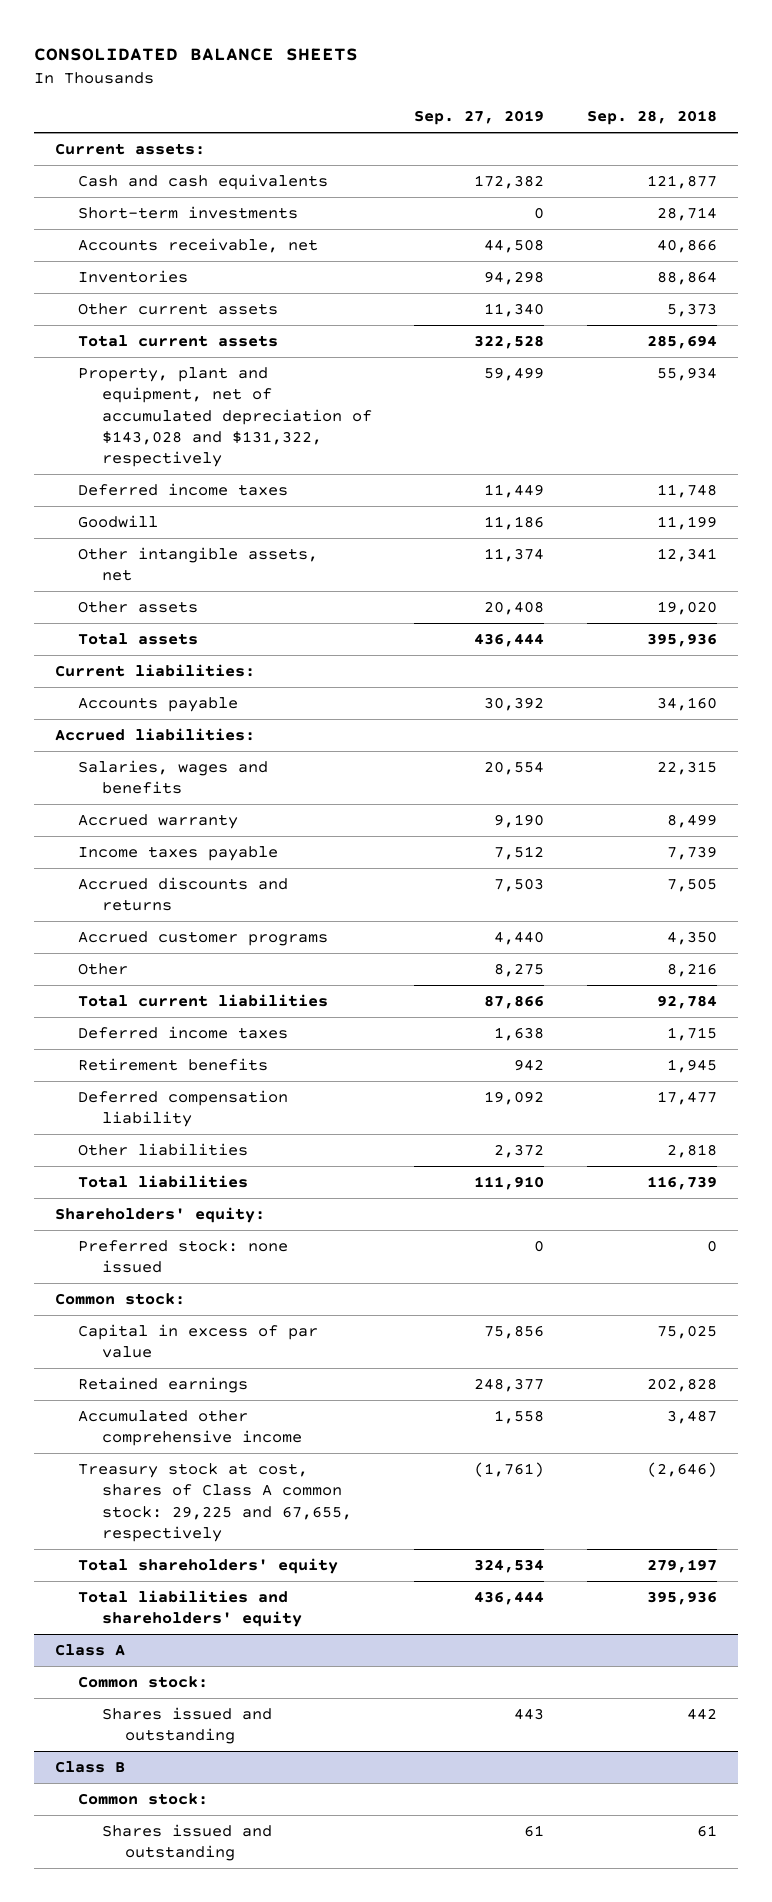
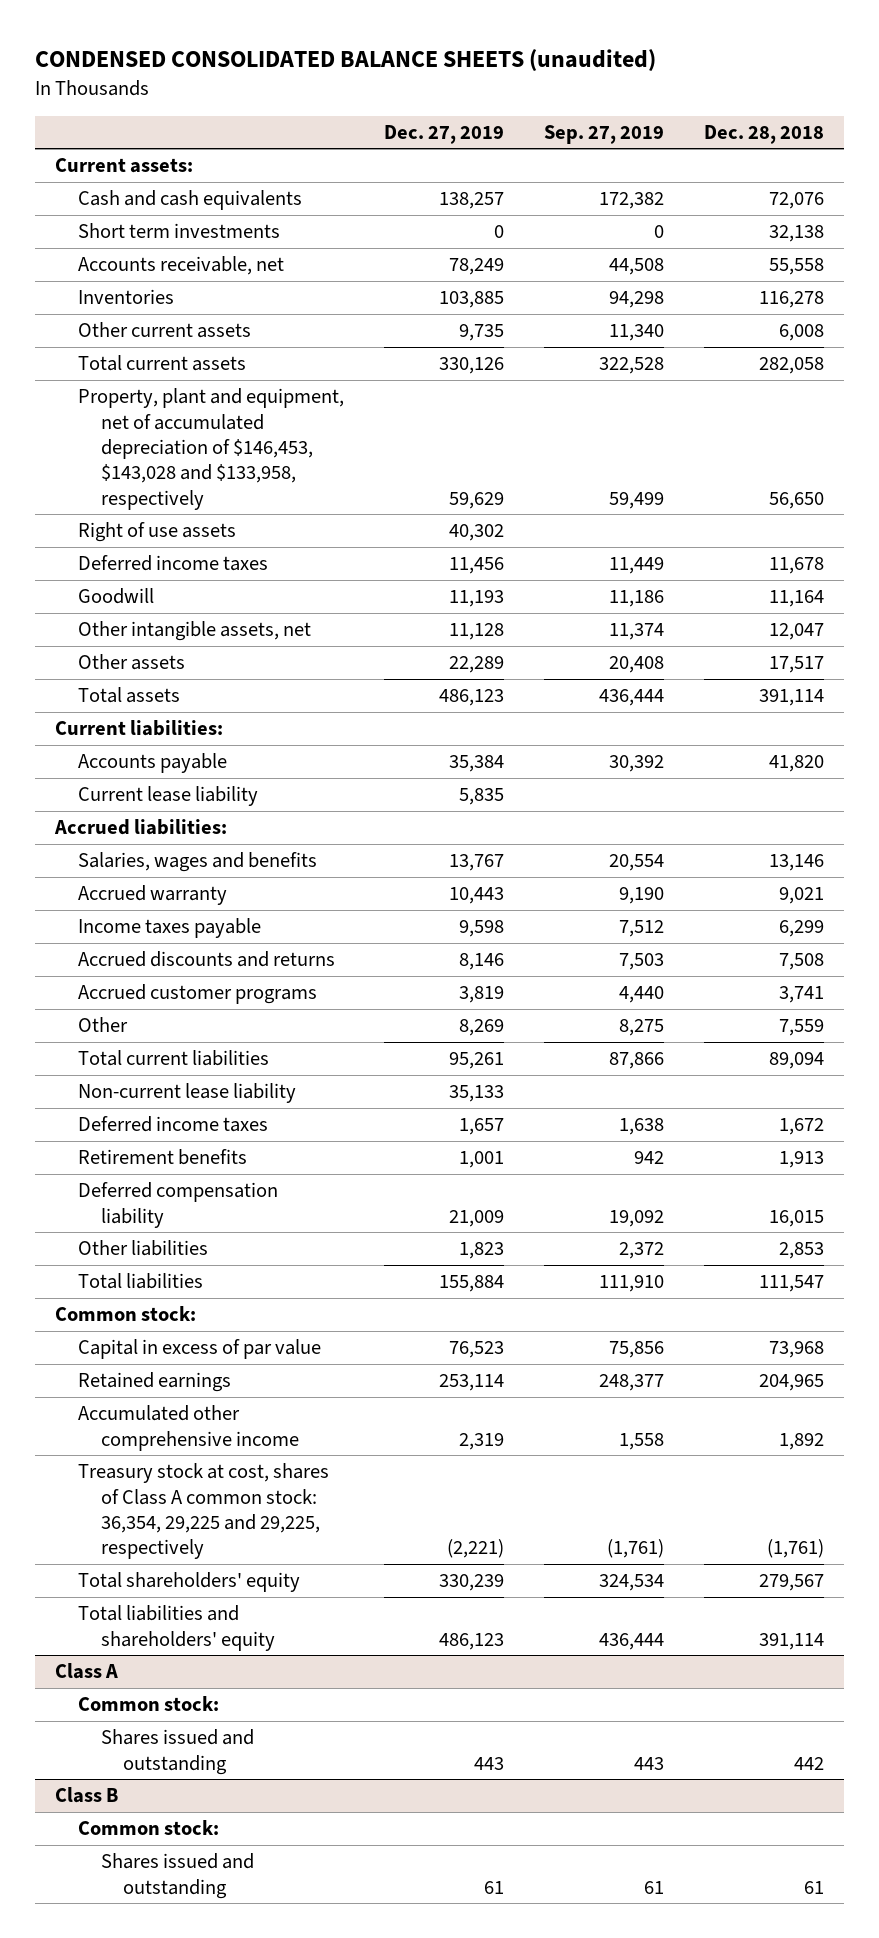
- CONSOLIDATED BALANCE SHEETS
+ CONDENSED CONSOLIDATED BALANCE SHEETS (unaudited)
- | Sep. 27, 2019 | Sep. 28, 2018
+ | Dec. 27, 2019 | Sep. 27, 2019 | Dec. 28, 2018
- Short-term investments | 0 | 28,714
+ Short term investments | 0 | 0 | 32,138
- Property, plant and equipment, net of accumulated depreciation of $143,028 and $131,322, respectively | 59,499 | 55,934
+ Property, plant and equipment, net of accumulated depreciation of $146,453, $143,028 and $133,958, respectively | 59,629 | 59,499 | 56,650
+ Right of use assets | 40,302 | |
+ Current lease liability | 5,835 | |
+ Non-current lease liability | 35,133 | |
- Shareholders' equity:
- Preferred stock: none issued | 0 | 0
- Treasury stock at cost, shares of Class A common stock: 29,225 and 67,655, respectively | (1,761) | (2,646)
+ Treasury stock at cost, shares of Class A common stock: 36,354, 29,225 and 29,225, respectively | (2,221) | (1,761) | (1,761)

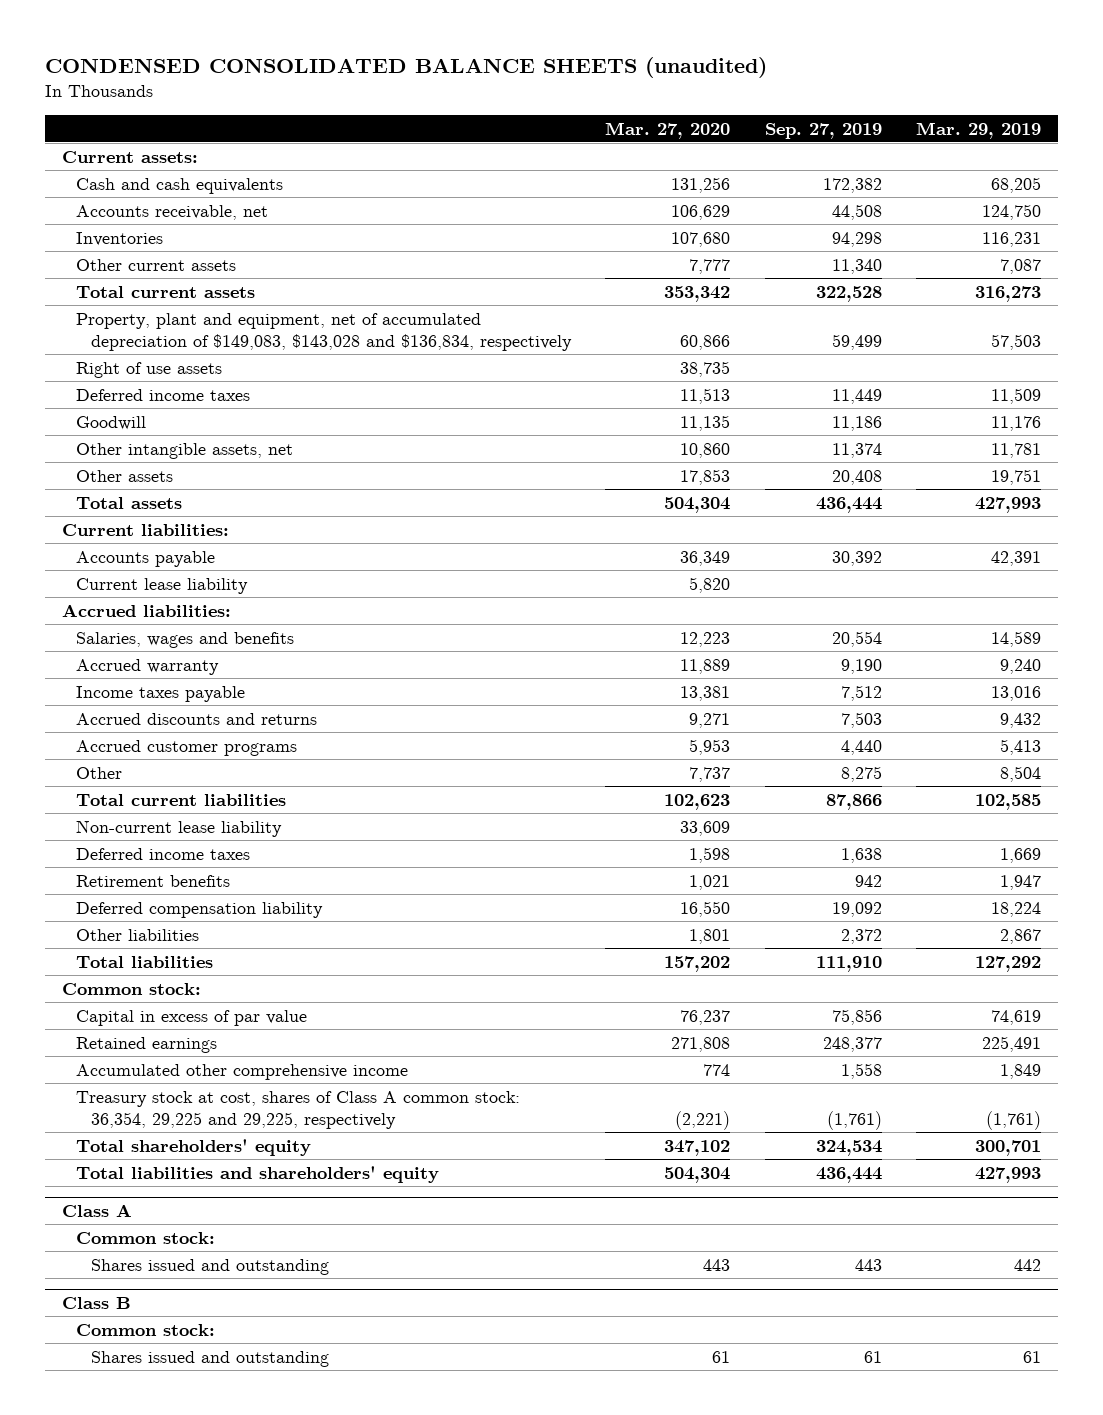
- | Dec. 27, 2019 | Sep. 27, 2019 | Dec. 28, 2018
+ | Mar. 27, 2020 | Sep. 27, 2019 | Mar. 29, 2019
- Short term investments | 0 | 0 | 32,138
- Property, plant and equipment, net of accumulated depreciation of $146,453, $143,028 and $133,958, respectively | 59,629 | 59,499 | 56,650
+ Property, plant and equipment, net of accumulated depreciation of $149,083, $143,028 and $136,834, respectively | 60,866 | 59,499 | 57,503

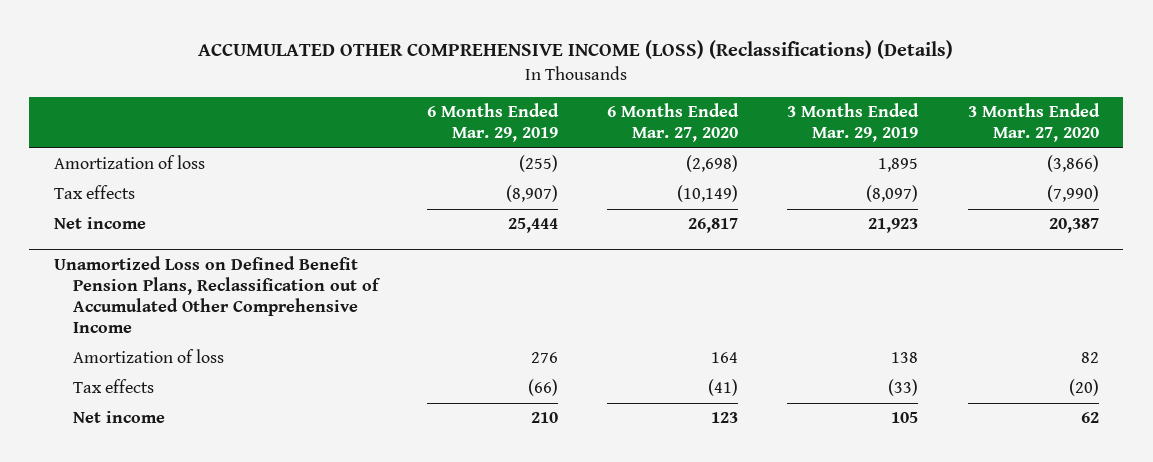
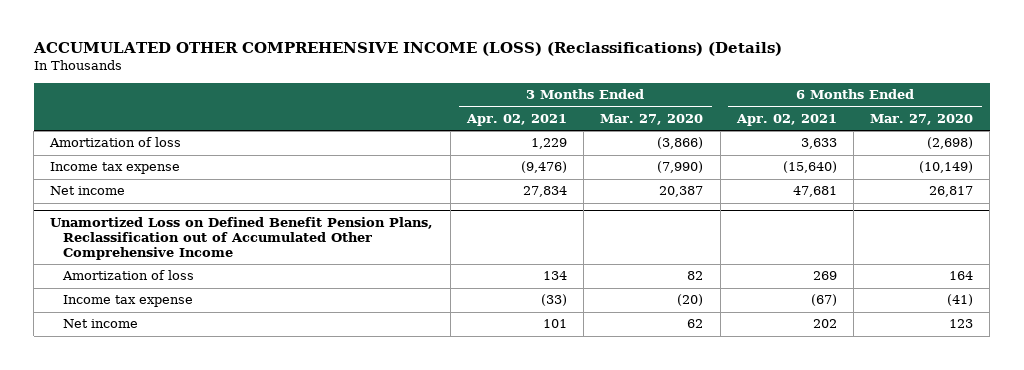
- | 6 Months Ended Mar. 29, 2019 | 6 Months Ended Mar. 27, 2020 | 3 Months Ended Mar. 29, 2019 | 3 Months Ended Mar. 27, 2020
+ | 3 Months Ended Apr. 02, 2021 | 3 Months Ended Mar. 27, 2020 | 6 Months Ended Apr. 02, 2021 | 6 Months Ended Mar. 27, 2020
- Tax effects | (8,907) | (10,149) | (8,097) | (7,990)
+ Income tax expense | (9,476) | (7,990) | (15,640) | (10,149)
@ Unamortized Loss on Defined Benefit Pension Plans, Reclassification out of Accumulated Other Comprehensive Income
- Tax effects | (66) | (41) | (33) | (20)
+ Income tax expense | (33) | (20) | (67) | (41)

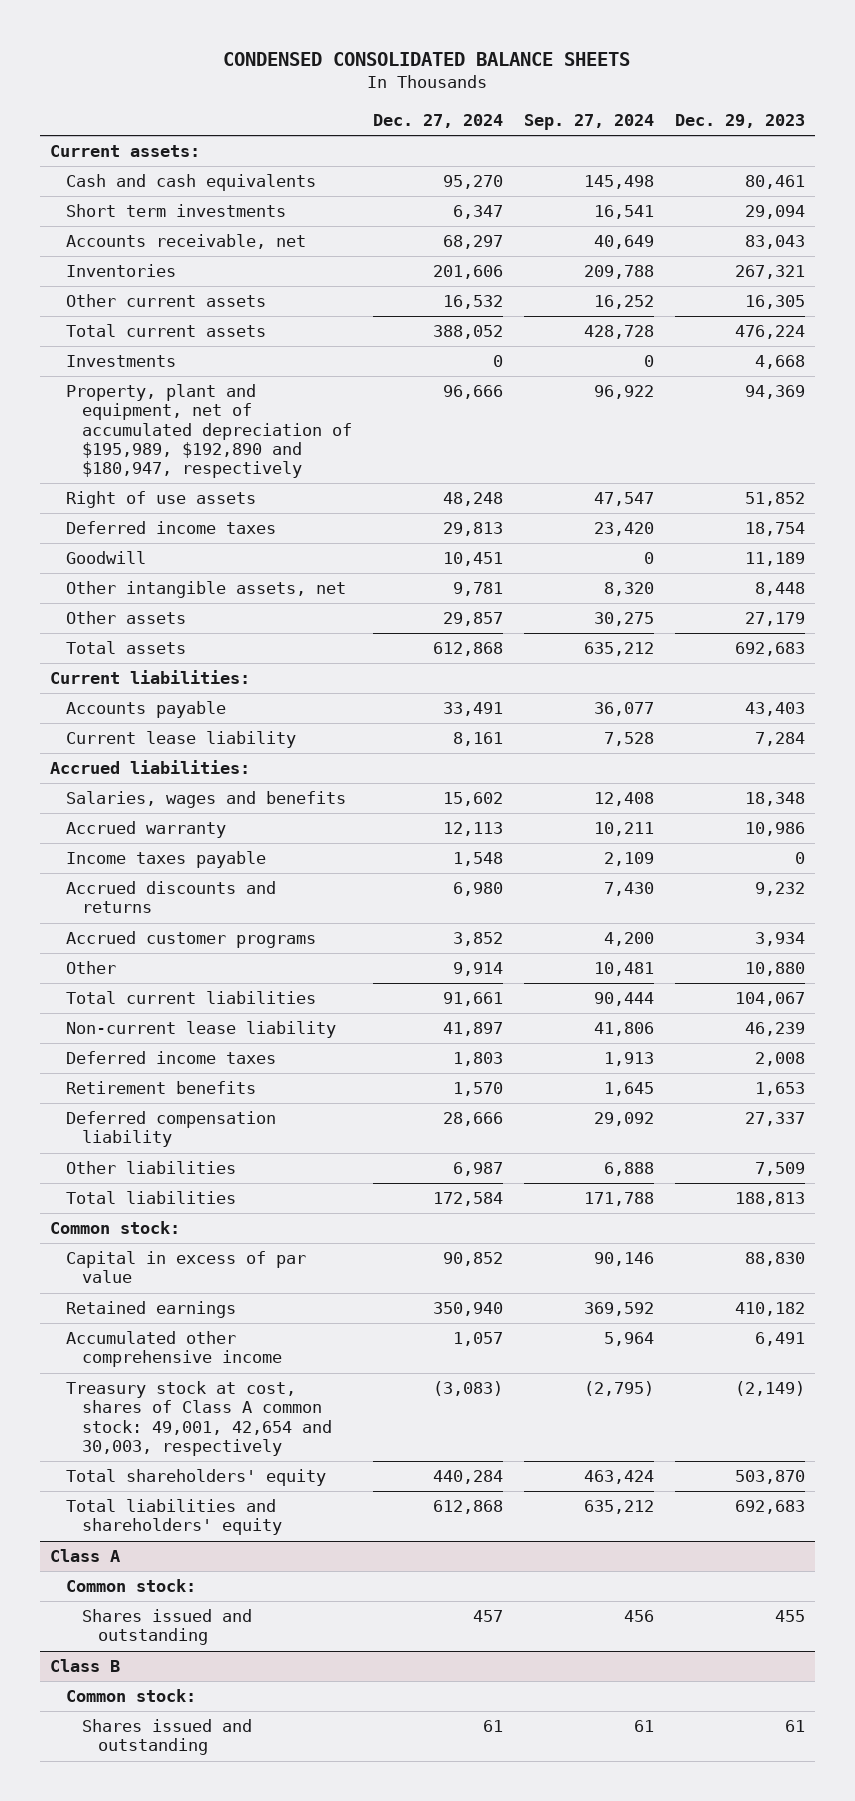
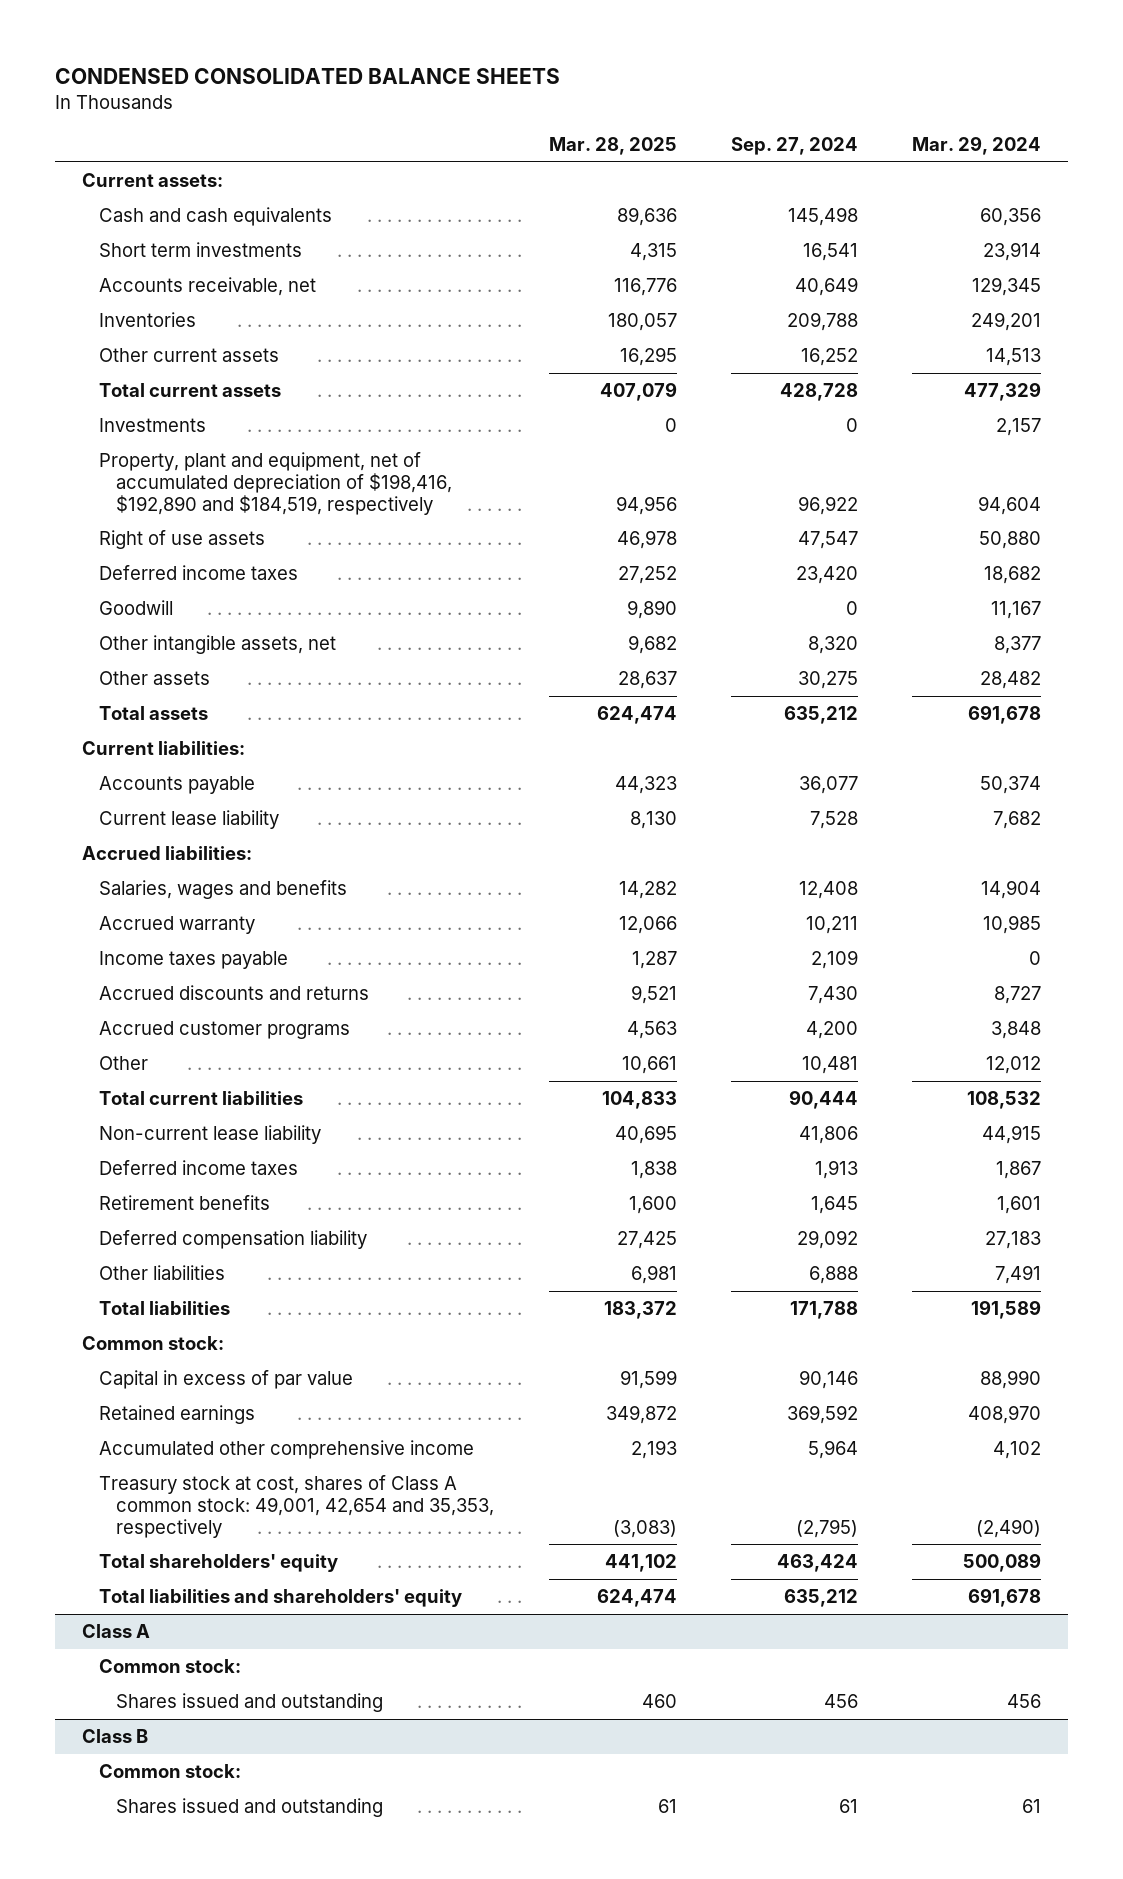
- | Dec. 27, 2024 | Sep. 27, 2024 | Dec. 29, 2023
+ | Mar. 28, 2025 | Sep. 27, 2024 | Mar. 29, 2024
- Property, plant and equipment, net of accumulated depreciation of $195,989, $192,890 and $180,947, respectively | 96,666 | 96,922 | 94,369
+ Property, plant and equipment, net of accumulated depreciation of $198,416, $192,890 and $184,519, respectively | 94,956 | 96,922 | 94,604
- Treasury stock at cost, shares of Class A common stock: 49,001, 42,654 and 30,003, respectively | (3,083) | (2,795) | (2,149)
+ Treasury stock at cost, shares of Class A common stock: 49,001, 42,654 and 35,353, respectively | (3,083) | (2,795) | (2,490)

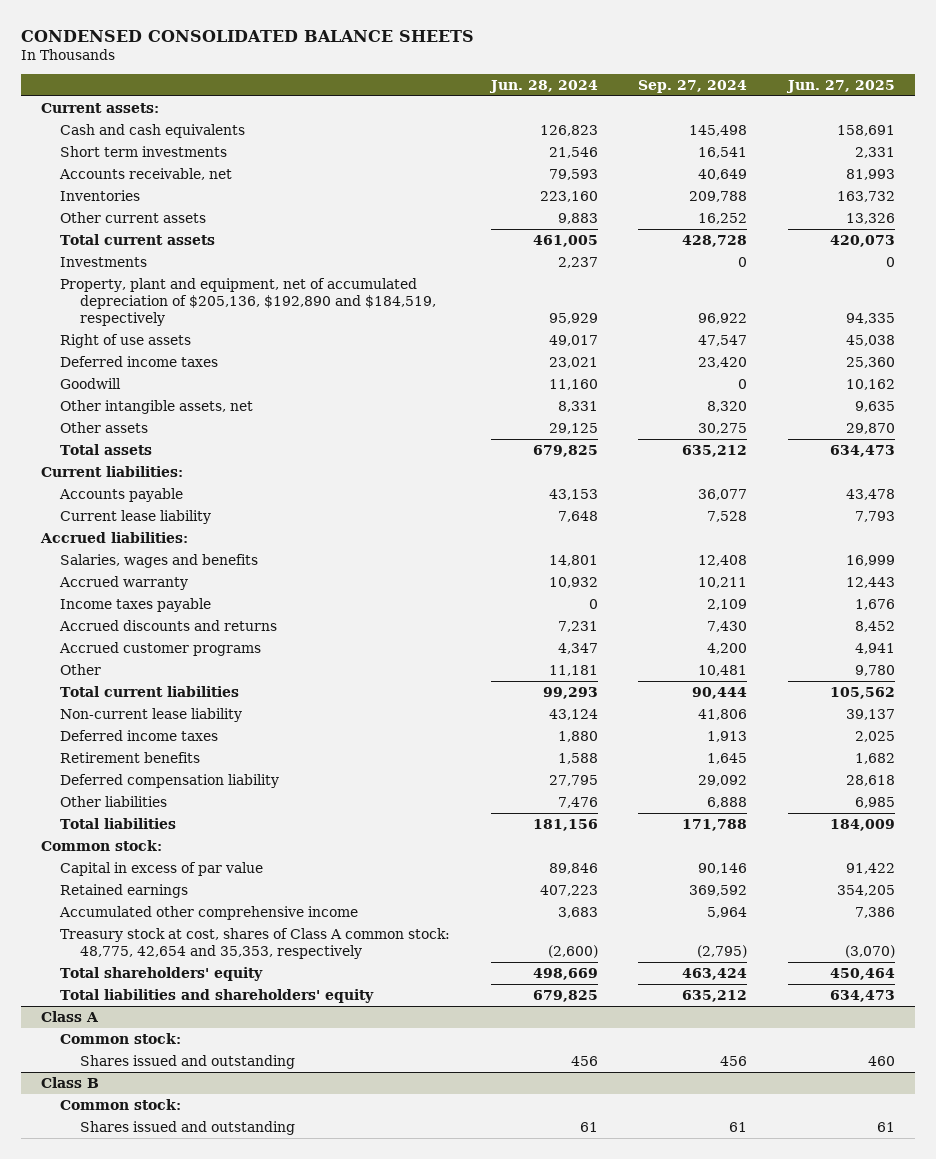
- | Mar. 28, 2025 | Sep. 27, 2024 | Mar. 29, 2024
+ | Jun. 28, 2024 | Sep. 27, 2024 | Jun. 27, 2025
- Property, plant and equipment, net of accumulated depreciation of $198,416, $192,890 and $184,519, respectively | 94,956 | 96,922 | 94,604
+ Property, plant and equipment, net of accumulated depreciation of $205,136, $192,890 and $184,519, respectively | 95,929 | 96,922 | 94,335
- Treasury stock at cost, shares of Class A common stock: 49,001, 42,654 and 35,353, respectively | (3,083) | (2,795) | (2,490)
+ Treasury stock at cost, shares of Class A common stock: 48,775, 42,654 and 35,353, respectively | (2,600) | (2,795) | (3,070)

